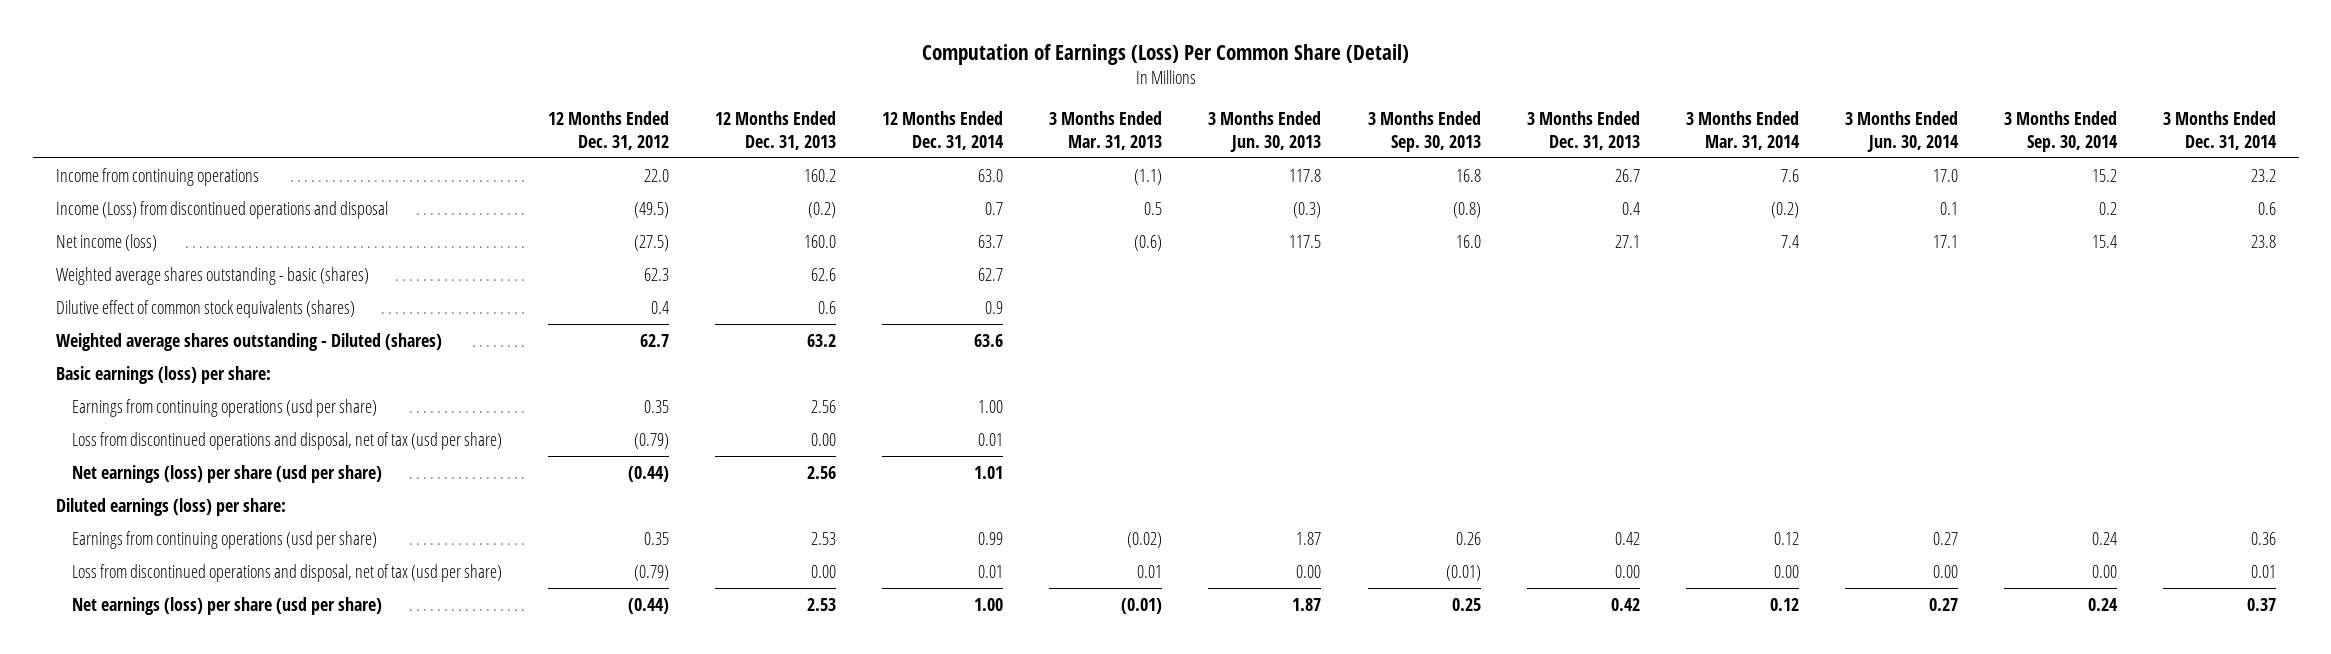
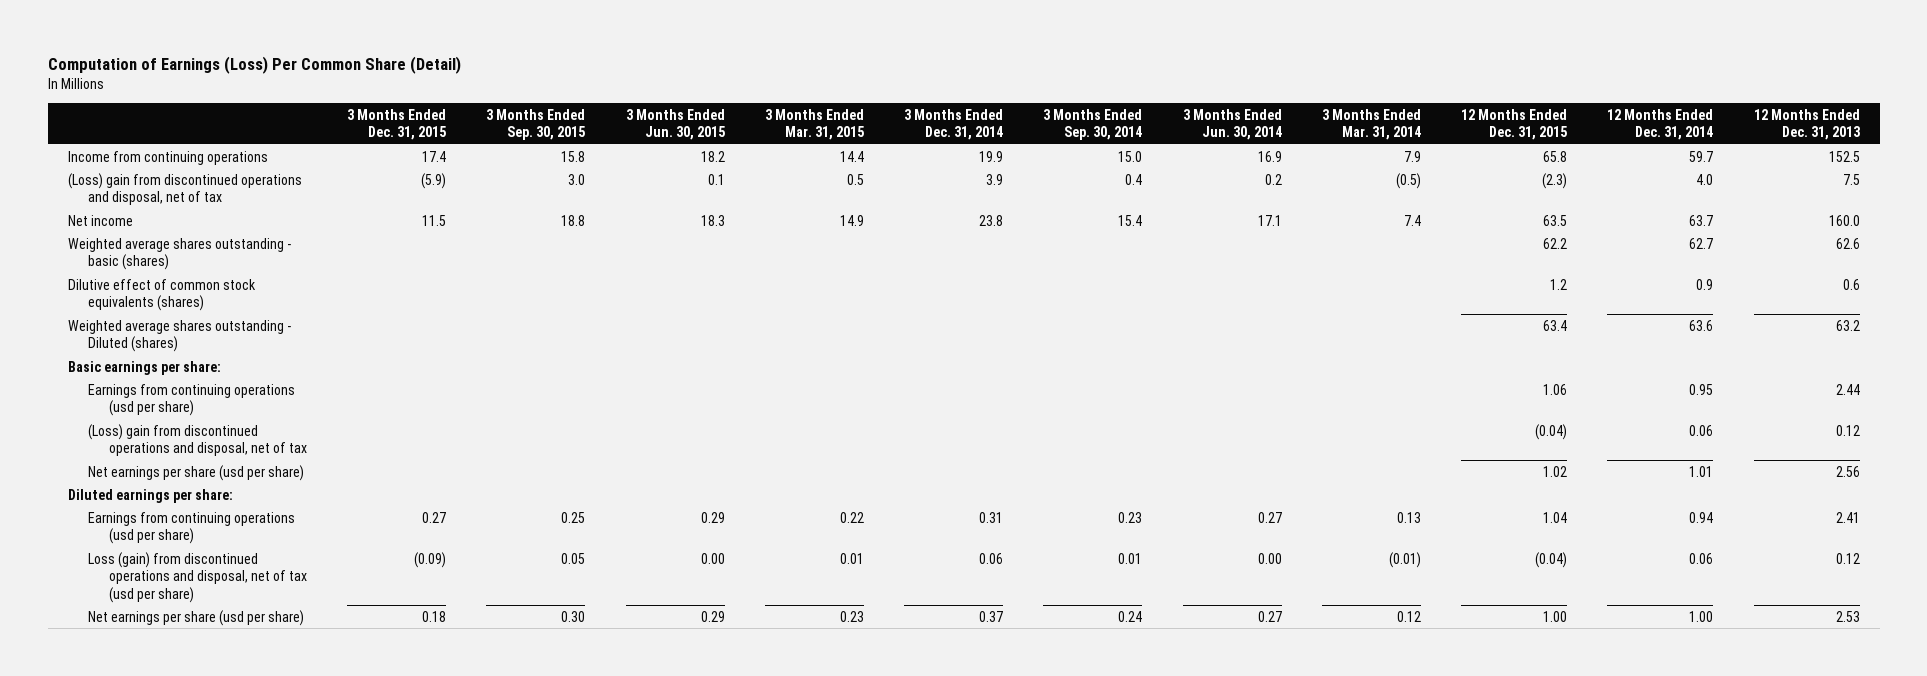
- | 12 Months Ended Dec. 31, 2012 | 12 Months Ended Dec. 31, 2013 | 12 Months Ended Dec. 31, 2014 | 3 Months Ended Mar. 31, 2013 | 3 Months Ended Jun. 30, 2013 | 3 Months Ended Sep. 30, 2013 | 3 Months Ended Dec. 31, 2013 | 3 Months Ended Mar. 31, 2014 | 3 Months Ended Jun. 30, 2014 | 3 Months Ended Sep. 30, 2014 | 3 Months Ended Dec. 31, 2014
+ | 3 Months Ended Dec. 31, 2015 | 3 Months Ended Sep. 30, 2015 | 3 Months Ended Jun. 30, 2015 | 3 Months Ended Mar. 31, 2015 | 3 Months Ended Dec. 31, 2014 | 3 Months Ended Sep. 30, 2014 | 3 Months Ended Jun. 30, 2014 | 3 Months Ended Mar. 31, 2014 | 12 Months Ended Dec. 31, 2015 | 12 Months Ended Dec. 31, 2014 | 12 Months Ended Dec. 31, 2013
- Income from continuing operations | 22.0 | 160.2 | 63.0 | (1.1) | 117.8 | 16.8 | 26.7 | 7.6 | 17.0 | 15.2 | 23.2
- Income (Loss) from discontinued operations and disposal | (49.5) | (0.2) | 0.7 | 0.5 | (0.3) | (0.8) | 0.4 | (0.2) | 0.1 | 0.2 | 0.6
- Net income (loss) | (27.5) | 160.0 | 63.7 | (0.6) | 117.5 | 16.0 | 27.1 | 7.4 | 17.1 | 15.4 | 23.8
+ Income from continuing operations | 17.4 | 15.8 | 18.2 | 14.4 | 19.9 | 15.0 | 16.9 | 7.9 | 65.8 | 59.7 | 152.5
+ (Loss) gain from discontinued operations and disposal, net of tax | (5.9) | 3.0 | 0.1 | 0.5 | 3.9 | 0.4 | 0.2 | (0.5) | (2.3) | 4.0 | 7.5
+ Net income | 11.5 | 18.8 | 18.3 | 14.9 | 23.8 | 15.4 | 17.1 | 7.4 | 63.5 | 63.7 | 160.0
- Basic earnings (loss) per share:
- Earnings from continuing operations (usd per share) | 0.35 | 2.56 | 1.00 | | | | | | | |
- Loss from discontinued operations and disposal, net of tax (usd per share) | (0.79) | 0.00 | 0.01 | | | | | | | |
- Net earnings (loss) per share (usd per share) | (0.44) | 2.56 | 1.01 | | | | | | | |
- Diluted earnings (loss) per share:
- Earnings from continuing operations (usd per share) | 0.35 | 2.53 | 0.99 | (0.02) | 1.87 | 0.26 | 0.42 | 0.12 | 0.27 | 0.24 | 0.36
- Loss from discontinued operations and disposal, net of tax (usd per share) | (0.79) | 0.00 | 0.01 | 0.01 | 0.00 | (0.01) | 0.00 | 0.00 | 0.00 | 0.00 | 0.01
- Net earnings (loss) per share (usd per share) | (0.44) | 2.53 | 1.00 | (0.01) | 1.87 | 0.25 | 0.42 | 0.12 | 0.27 | 0.24 | 0.37
+ Basic earnings per share:
+ Earnings from continuing operations (usd per share) | | | | | | | | | 1.06 | 0.95 | 2.44
+ (Loss) gain from discontinued operations and disposal, net of tax | | | | | | | | | (0.04) | 0.06 | 0.12
+ Net earnings per share (usd per share) | | | | | | | | | 1.02 | 1.01 | 2.56
+ Diluted earnings per share:
+ Earnings from continuing operations (usd per share) | 0.27 | 0.25 | 0.29 | 0.22 | 0.31 | 0.23 | 0.27 | 0.13 | 1.04 | 0.94 | 2.41
+ Loss (gain) from discontinued operations and disposal, net of tax (usd per share) | (0.09) | 0.05 | 0.00 | 0.01 | 0.06 | 0.01 | 0.00 | (0.01) | (0.04) | 0.06 | 0.12
+ Net earnings per share (usd per share) | 0.18 | 0.30 | 0.29 | 0.23 | 0.37 | 0.24 | 0.27 | 0.12 | 1.00 | 1.00 | 2.53

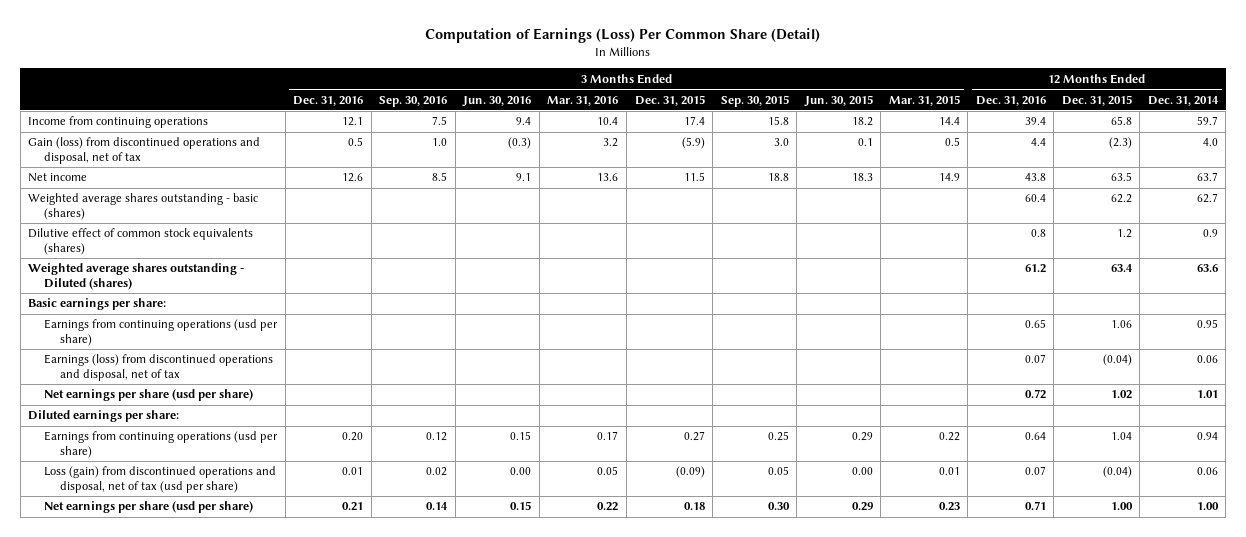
- | 3 Months Ended Dec. 31, 2015 | 3 Months Ended Sep. 30, 2015 | 3 Months Ended Jun. 30, 2015 | 3 Months Ended Mar. 31, 2015 | 3 Months Ended Dec. 31, 2014 | 3 Months Ended Sep. 30, 2014 | 3 Months Ended Jun. 30, 2014 | 3 Months Ended Mar. 31, 2014 | 12 Months Ended Dec. 31, 2015 | 12 Months Ended Dec. 31, 2014 | 12 Months Ended Dec. 31, 2013
+ | 3 Months Ended Dec. 31, 2016 | 3 Months Ended Sep. 30, 2016 | 3 Months Ended Jun. 30, 2016 | 3 Months Ended Mar. 31, 2016 | 3 Months Ended Dec. 31, 2015 | 3 Months Ended Sep. 30, 2015 | 3 Months Ended Jun. 30, 2015 | 3 Months Ended Mar. 31, 2015 | 12 Months Ended Dec. 31, 2016 | 12 Months Ended Dec. 31, 2015 | 12 Months Ended Dec. 31, 2014
- (Loss) gain from discontinued operations and disposal, net of tax | (5.9) | 3.0 | 0.1 | 0.5 | 3.9 | 0.4 | 0.2 | (0.5) | (2.3) | 4.0 | 7.5
+ Gain (loss) from discontinued operations and disposal, net of tax | 0.5 | 1.0 | (0.3) | 3.2 | (5.9) | 3.0 | 0.1 | 0.5 | 4.4 | (2.3) | 4.0
- (Loss) gain from discontinued operations and disposal, net of tax | | | | | | | | | (0.04) | 0.06 | 0.12
+ Earnings (loss) from discontinued operations and disposal, net of tax | | | | | | | | | 0.07 | (0.04) | 0.06

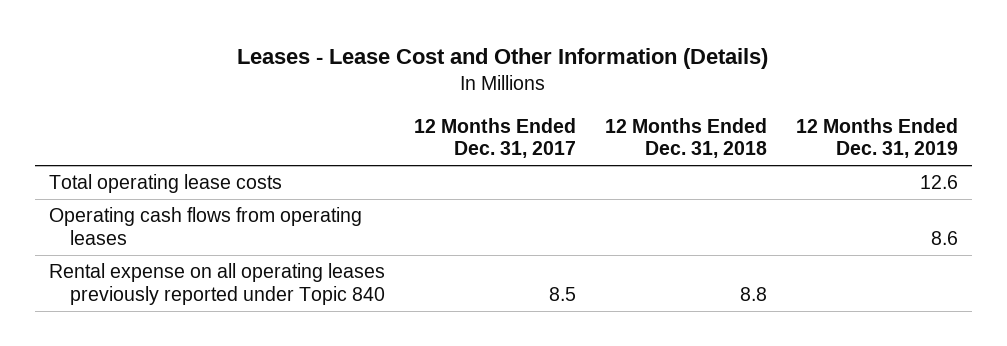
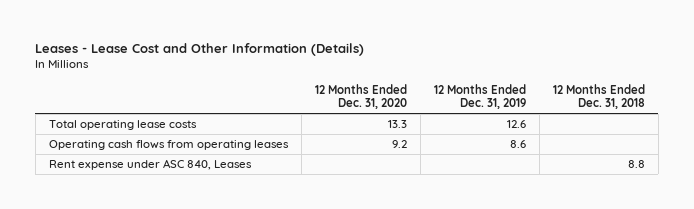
- | 12 Months Ended Dec. 31, 2017 | 12 Months Ended Dec. 31, 2018 | 12 Months Ended Dec. 31, 2019
+ | 12 Months Ended Dec. 31, 2020 | 12 Months Ended Dec. 31, 2019 | 12 Months Ended Dec. 31, 2018
- Rental expense on all operating leases previously reported under Topic 840 | 8.5 | 8.8 |
+ Rent expense under ASC 840, Leases | | | 8.8

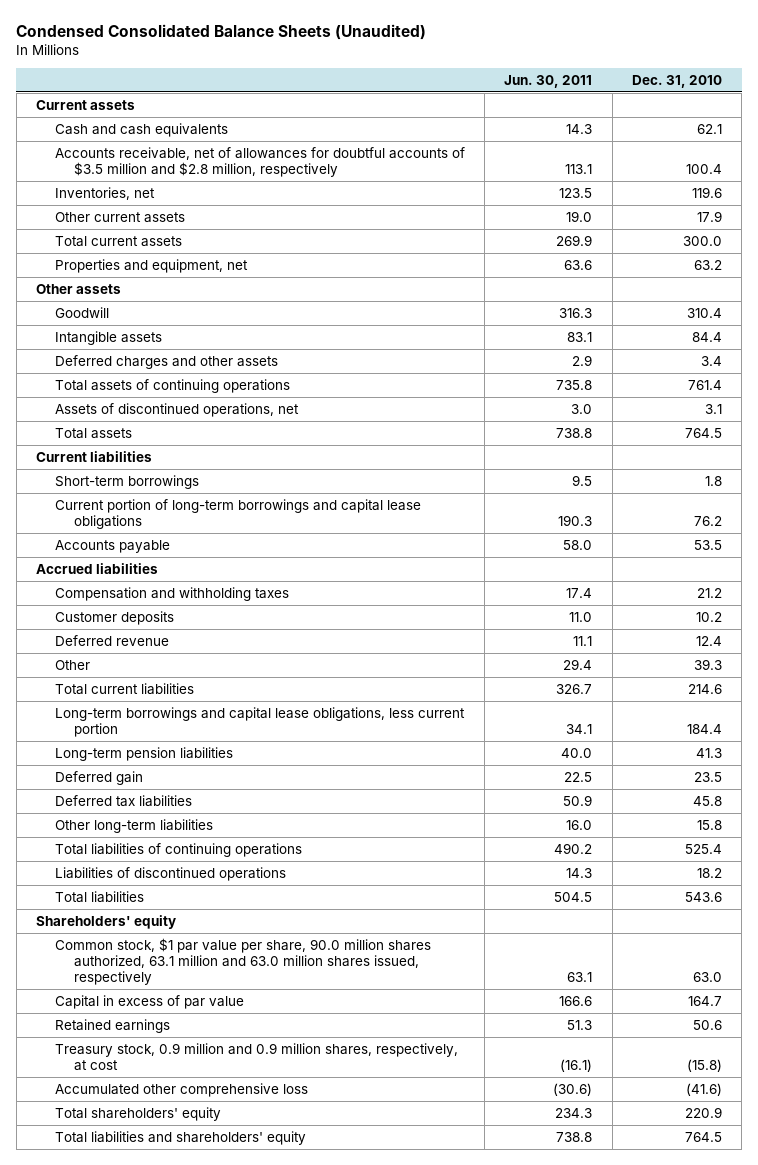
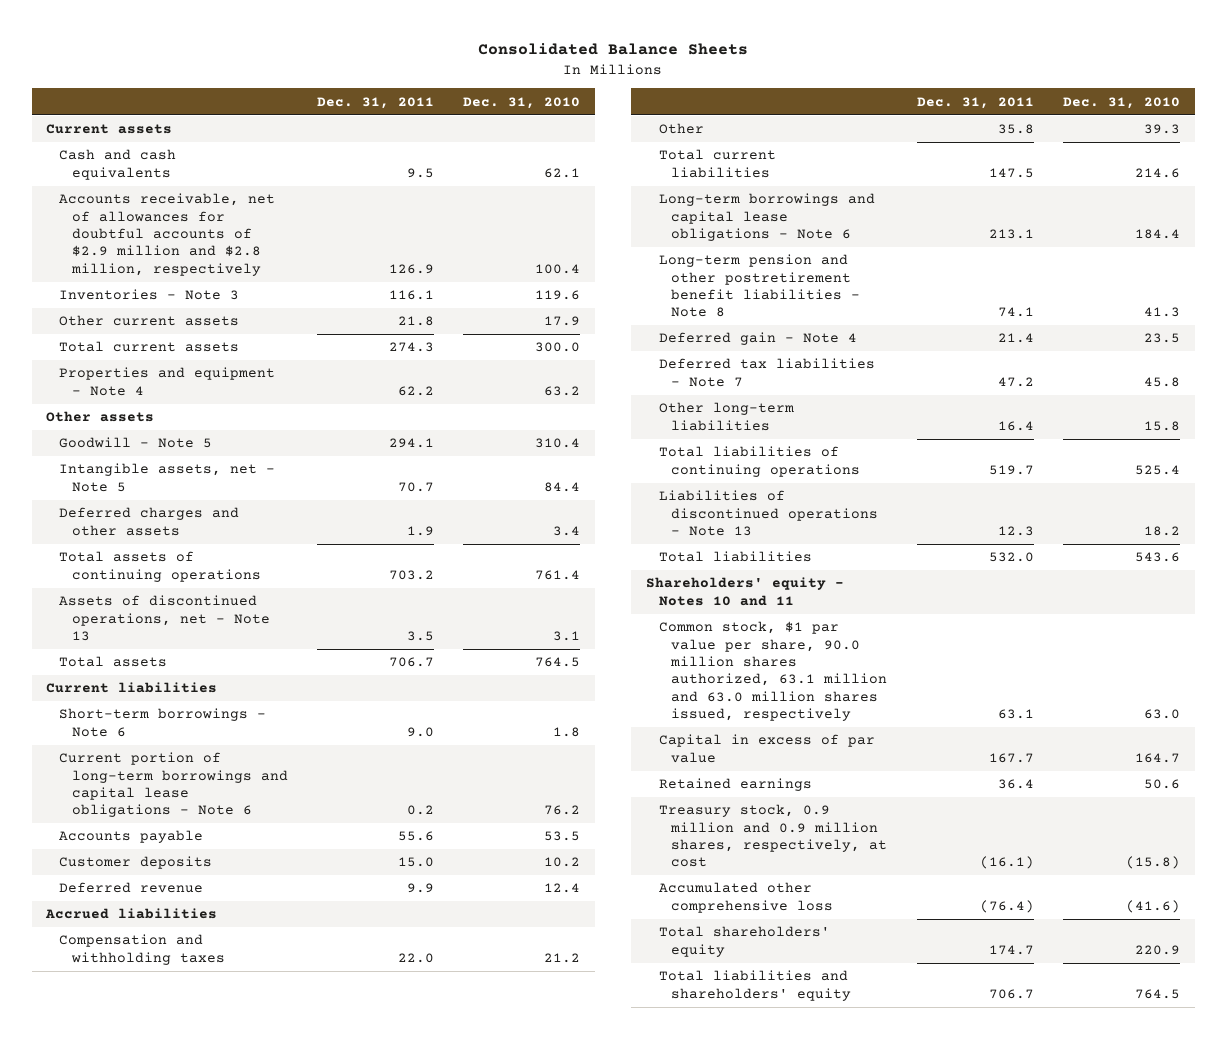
- Condensed Consolidated Balance Sheets (Unaudited)
+ Consolidated Balance Sheets
- | Jun. 30, 2011 | Dec. 31, 2010
+ | Dec. 31, 2011 | Dec. 31, 2010
- Accounts receivable, net of allowances for doubtful accounts of $3.5 million and $2.8 million, respectively | 113.1 | 100.4
- Inventories, net | 123.5 | 119.6
+ Accounts receivable, net of allowances for doubtful accounts of $2.9 million and $2.8 million, respectively | 126.9 | 100.4
+ Inventories - Note 3 | 116.1 | 119.6
- Properties and equipment, net | 63.6 | 63.2
+ Properties and equipment - Note 4 | 62.2 | 63.2
- Goodwill | 316.3 | 310.4
- Intangible assets | 83.1 | 84.4
+ Goodwill - Note 5 | 294.1 | 310.4
+ Intangible assets, net - Note 5 | 70.7 | 84.4
- Assets of discontinued operations, net | 3.0 | 3.1
+ Assets of discontinued operations, net - Note 13 | 3.5 | 3.1
- Short-term borrowings | 9.5 | 1.8
- Current portion of long-term borrowings and capital lease obligations | 190.3 | 76.2
+ Short-term borrowings - Note 6 | 9.0 | 1.8
+ Current portion of long-term borrowings and capital lease obligations - Note 6 | 0.2 | 76.2
moved down: Accrued liabilities
moved down: Compensation and withholding taxes | 22.0 | 21.2
- Long-term borrowings and capital lease obligations, less current portion | 34.1 | 184.4
- Long-term pension liabilities | 40.0 | 41.3
- Deferred gain | 22.5 | 23.5
- Deferred tax liabilities | 50.9 | 45.8
+ Long-term borrowings and capital lease obligations - Note 6 | 213.1 | 184.4
+ Long-term pension and other postretirement benefit liabilities - Note 8 | 74.1 | 41.3
+ Deferred gain - Note 4 | 21.4 | 23.5
+ Deferred tax liabilities - Note 7 | 47.2 | 45.8
- Liabilities of discontinued operations | 14.3 | 18.2
+ Liabilities of discontinued operations - Note 13 | 12.3 | 18.2
- Shareholders' equity
+ Shareholders' equity - Notes 10 and 11

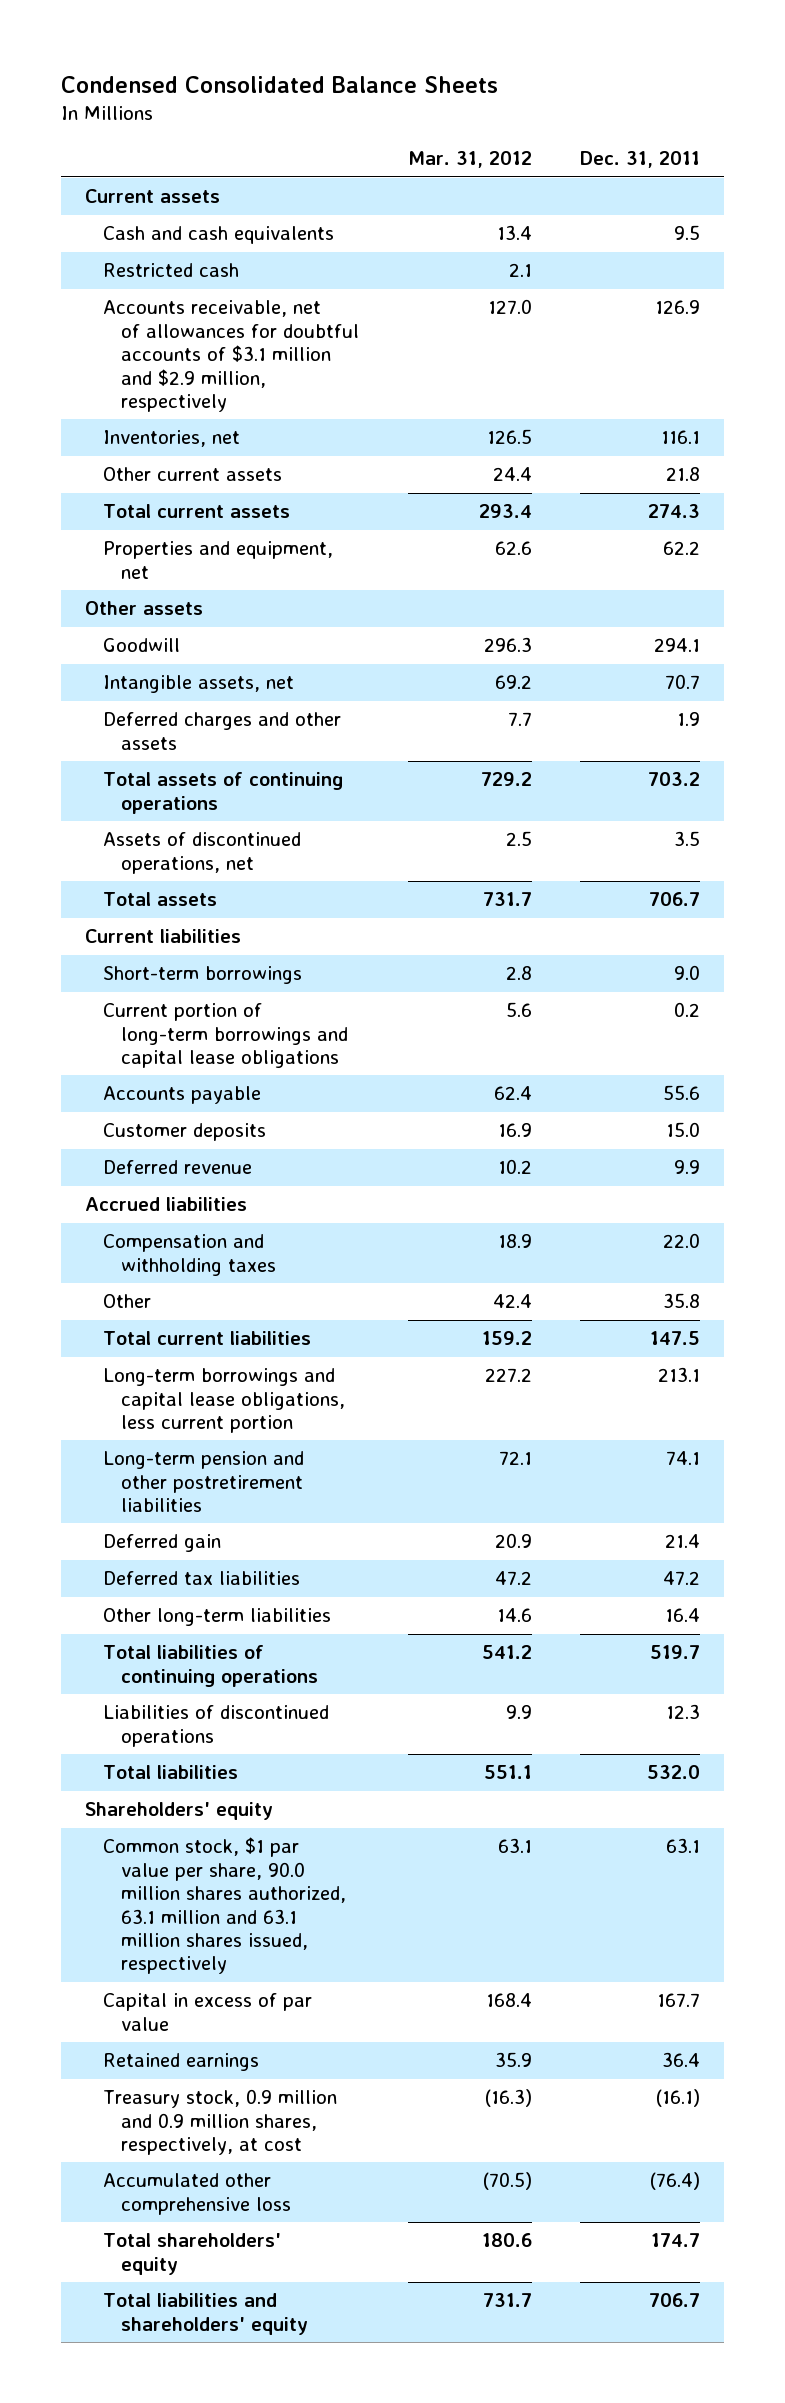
- Consolidated Balance Sheets
+ Condensed Consolidated Balance Sheets
- | Dec. 31, 2011 | Dec. 31, 2010
+ | Mar. 31, 2012 | Dec. 31, 2011
- Accounts receivable, net of allowances for doubtful accounts of $2.9 million and $2.8 million, respectively | 126.9 | 100.4
- Inventories - Note 3 | 116.1 | 119.6
+ Restricted cash | 2.1 |
+ Accounts receivable, net of allowances for doubtful accounts of $3.1 million and $2.9 million, respectively | 127.0 | 126.9
+ Inventories, net | 126.5 | 116.1
- Properties and equipment - Note 4 | 62.2 | 63.2
+ Properties and equipment, net | 62.6 | 62.2
- Goodwill - Note 5 | 294.1 | 310.4
- Intangible assets, net - Note 5 | 70.7 | 84.4
+ Goodwill | 296.3 | 294.1
+ Intangible assets, net | 69.2 | 70.7
- Assets of discontinued operations, net - Note 13 | 3.5 | 3.1
+ Assets of discontinued operations, net | 2.5 | 3.5
- Short-term borrowings - Note 6 | 9.0 | 1.8
- Current portion of long-term borrowings and capital lease obligations - Note 6 | 0.2 | 76.2
+ Short-term borrowings | 2.8 | 9.0
+ Current portion of long-term borrowings and capital lease obligations | 5.6 | 0.2
- Long-term borrowings and capital lease obligations - Note 6 | 213.1 | 184.4
- Long-term pension and other postretirement benefit liabilities - Note 8 | 74.1 | 41.3
- Deferred gain - Note 4 | 21.4 | 23.5
- Deferred tax liabilities - Note 7 | 47.2 | 45.8
+ Long-term borrowings and capital lease obligations, less current portion | 227.2 | 213.1
+ Long-term pension and other postretirement liabilities | 72.1 | 74.1
+ Deferred gain | 20.9 | 21.4
+ Deferred tax liabilities | 47.2 | 47.2
- Liabilities of discontinued operations - Note 13 | 12.3 | 18.2
+ Liabilities of discontinued operations | 9.9 | 12.3
- Shareholders' equity - Notes 10 and 11
- Common stock, $1 par value per share, 90.0 million shares authorized, 63.1 million and 63.0 million shares issued, respectively | 63.1 | 63.0
+ Shareholders' equity
+ Common stock, $1 par value per share, 90.0 million shares authorized, 63.1 million and 63.1 million shares issued, respectively | 63.1 | 63.1

